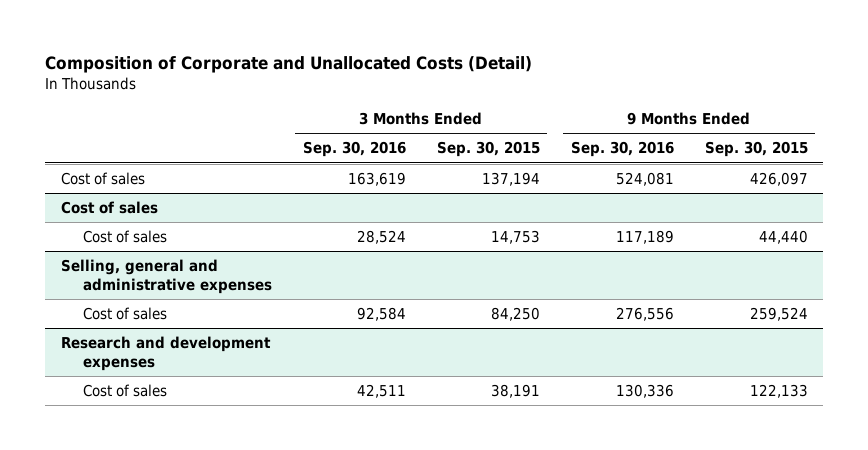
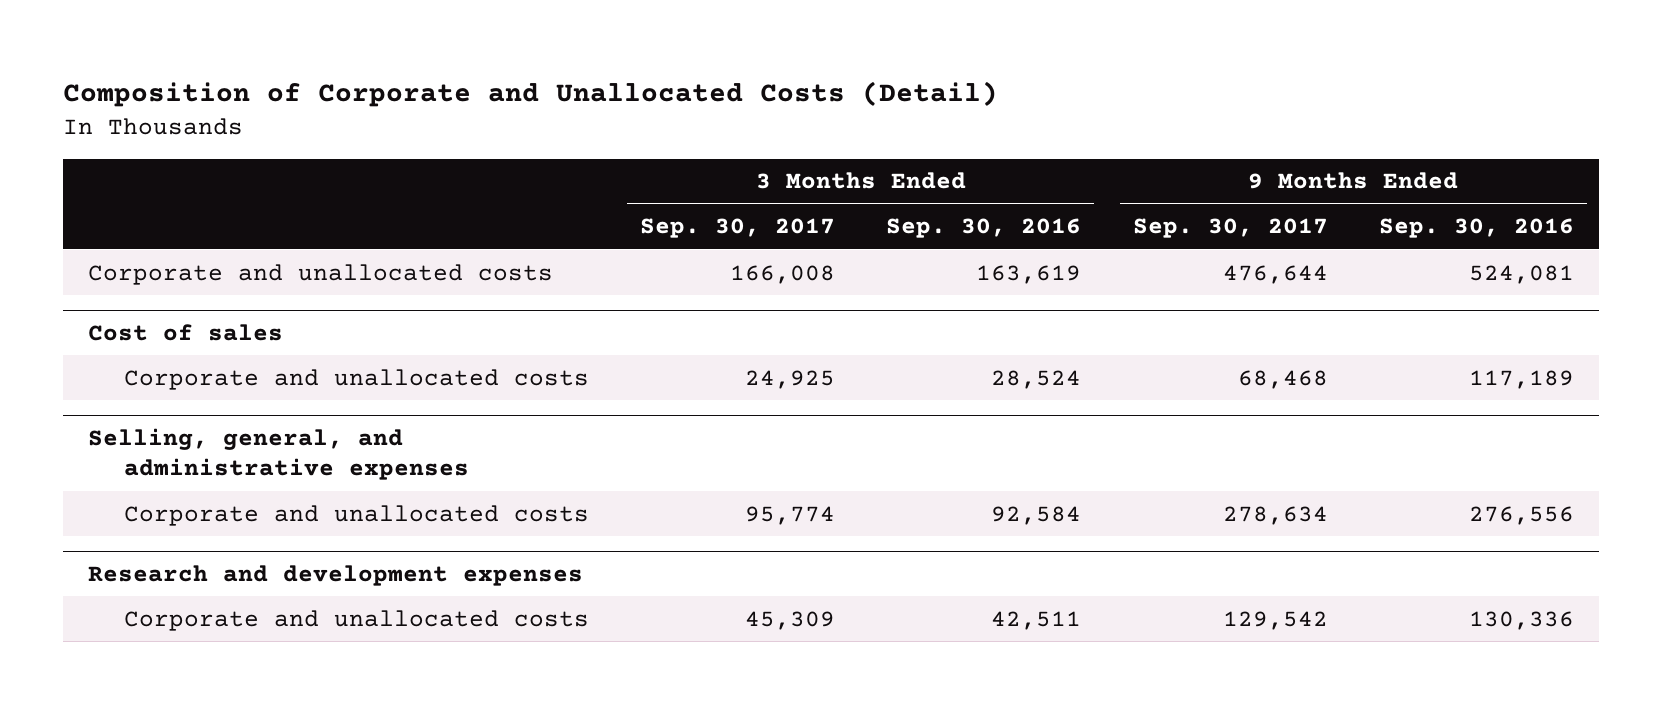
- | 3 Months Ended Sep. 30, 2016 | 3 Months Ended Sep. 30, 2015 | 9 Months Ended Sep. 30, 2016 | 9 Months Ended Sep. 30, 2015
+ | 3 Months Ended Sep. 30, 2017 | 3 Months Ended Sep. 30, 2016 | 9 Months Ended Sep. 30, 2017 | 9 Months Ended Sep. 30, 2016
- Cost of sales | 163,619 | 137,194 | 524,081 | 426,097
+ Corporate and unallocated costs | 166,008 | 163,619 | 476,644 | 524,081
@ Cost of sales
- Cost of sales | 28,524 | 14,753 | 117,189 | 44,440
- Selling, general and administrative expenses
- Cost of sales | 92,584 | 84,250 | 276,556 | 259,524
@ Cost of sales
+ Corporate and unallocated costs | 24,925 | 28,524 | 68,468 | 117,189
+ Selling, general, and administrative expenses
+ Corporate and unallocated costs | 95,774 | 92,584 | 278,634 | 276,556
@ Research and development expenses
- Cost of sales | 42,511 | 38,191 | 130,336 | 122,133
+ Corporate and unallocated costs | 45,309 | 42,511 | 129,542 | 130,336

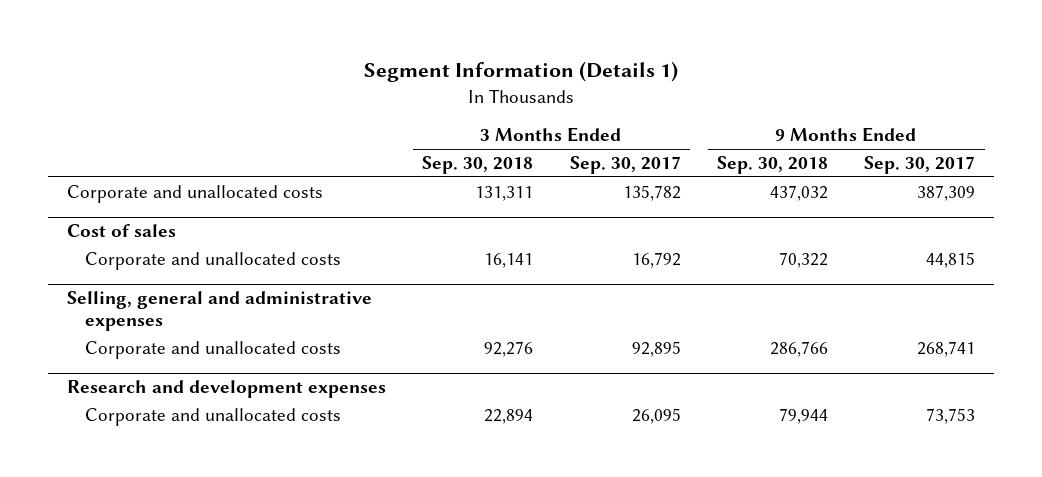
- Composition of Corporate and Unallocated Costs (Detail)
+ Segment Information (Details 1)
- | 3 Months Ended Sep. 30, 2017 | 3 Months Ended Sep. 30, 2016 | 9 Months Ended Sep. 30, 2017 | 9 Months Ended Sep. 30, 2016
+ | 3 Months Ended Sep. 30, 2018 | 3 Months Ended Sep. 30, 2017 | 9 Months Ended Sep. 30, 2018 | 9 Months Ended Sep. 30, 2017
- Corporate and unallocated costs | 166,008 | 163,619 | 476,644 | 524,081
+ Corporate and unallocated costs | 131,311 | 135,782 | 437,032 | 387,309
@ Cost of sales
- Corporate and unallocated costs | 24,925 | 28,524 | 68,468 | 117,189
- Selling, general, and administrative expenses
- Corporate and unallocated costs | 95,774 | 92,584 | 278,634 | 276,556
@ Cost of sales
+ Corporate and unallocated costs | 16,141 | 16,792 | 70,322 | 44,815
+ Selling, general and administrative expenses
+ Corporate and unallocated costs | 92,276 | 92,895 | 286,766 | 268,741
@ Research and development expenses
- Corporate and unallocated costs | 45,309 | 42,511 | 129,542 | 130,336
+ Corporate and unallocated costs | 22,894 | 26,095 | 79,944 | 73,753

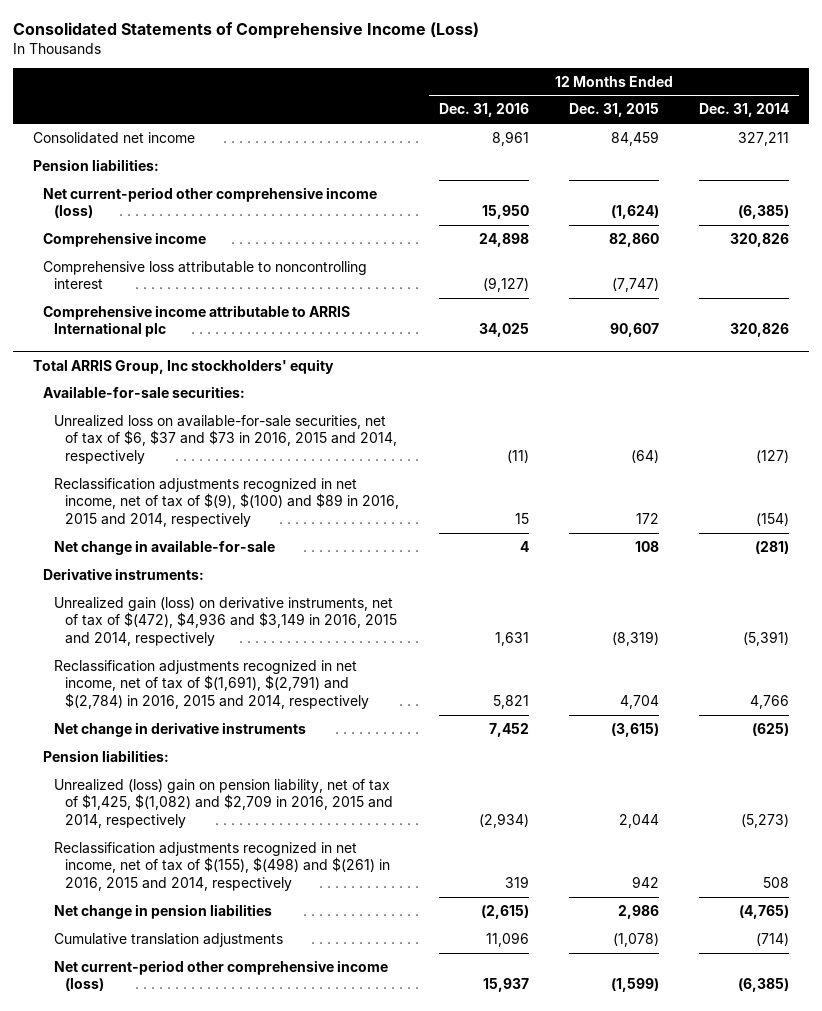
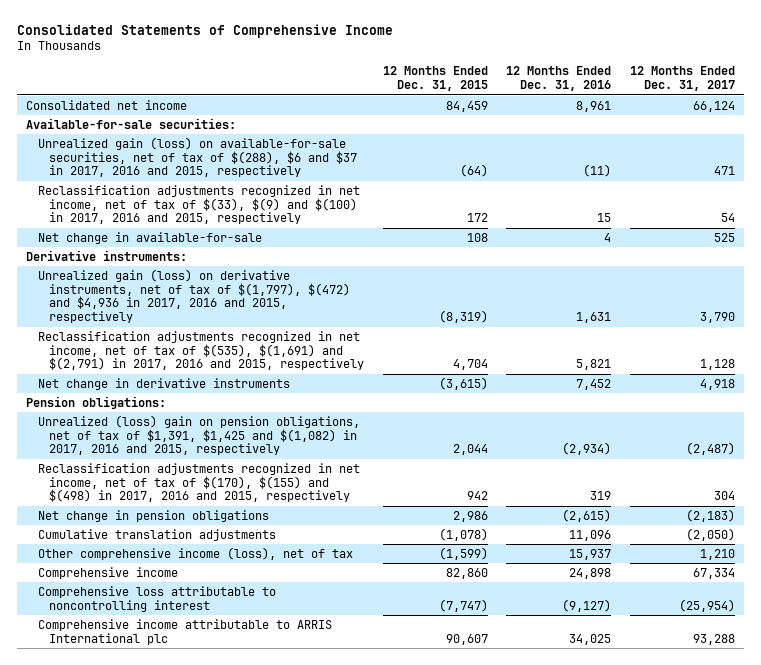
- Consolidated Statements of Comprehensive Income (Loss)
+ Consolidated Statements of Comprehensive Income
- | 12 Months Ended Dec. 31, 2016 | 12 Months Ended Dec. 31, 2015 | 12 Months Ended Dec. 31, 2014
+ | 12 Months Ended Dec. 31, 2015 | 12 Months Ended Dec. 31, 2016 | 12 Months Ended Dec. 31, 2017
- Pension liabilities:
- Net current-period other comprehensive income (loss) | 15,950 | (1,624) | (6,385)
- Total ARRIS Group, Inc stockholders' equity
- Unrealized loss on available-for-sale securities, net of tax of $6, $37 and $73 in 2016, 2015 and 2014, respectively | (11) | (64) | (127)
- Reclassification adjustments recognized in net income, net of tax of $(9), $(100) and $89 in 2016, 2015 and 2014, respectively | 15 | 172 | (154)
+ Unrealized gain (loss) on available-for-sale securities, net of tax of $(288), $6 and $37 in 2017, 2016 and 2015, respectively | (64) | (11) | 471
+ Reclassification adjustments recognized in net income, net of tax of $(33), $(9) and $(100) in 2017, 2016 and 2015, respectively | 172 | 15 | 54
- Unrealized gain (loss) on derivative instruments, net of tax of $(472), $4,936 and $3,149 in 2016, 2015 and 2014, respectively | 1,631 | (8,319) | (5,391)
- Reclassification adjustments recognized in net income, net of tax of $(1,691), $(2,791) and $(2,784) in 2016, 2015 and 2014, respectively | 5,821 | 4,704 | 4,766
+ Unrealized gain (loss) on derivative instruments, net of tax of $(1,797), $(472) and $4,936 in 2017, 2016 and 2015, respectively | (8,319) | 1,631 | 3,790
+ Reclassification adjustments recognized in net income, net of tax of $(535), $(1,691) and $(2,791) in 2017, 2016 and 2015, respectively | 4,704 | 5,821 | 1,128
- Pension liabilities:
- Unrealized (loss) gain on pension liability, net of tax of $1,425, $(1,082) and $2,709 in 2016, 2015 and 2014, respectively | (2,934) | 2,044 | (5,273)
- Reclassification adjustments recognized in net income, net of tax of $(155), $(498) and $(261) in 2016, 2015 and 2014, respectively | 319 | 942 | 508
- Net change in pension liabilities | (2,615) | 2,986 | (4,765)
+ Pension obligations:
+ Unrealized (loss) gain on pension obligations, net of tax of $1,391, $1,425 and $(1,082) in 2017, 2016 and 2015, respectively | 2,044 | (2,934) | (2,487)
+ Reclassification adjustments recognized in net income, net of tax of $(170), $(155) and $(498) in 2017, 2016 and 2015, respectively | 942 | 319 | 304
+ Net change in pension obligations | 2,986 | (2,615) | (2,183)
- Net current-period other comprehensive income (loss) | 15,937 | (1,599) | (6,385)
+ Other comprehensive income (loss), net of tax | (1,599) | 15,937 | 1,210
moved down: Comprehensive income | 82,860 | 24,898 | 67,334
moved down: Comprehensive loss attributable to noncontrolling interest | (7,747) | (9,127) | (25,954)
moved down: Comprehensive income attributable to ARRIS International plc | 90,607 | 34,025 | 93,288

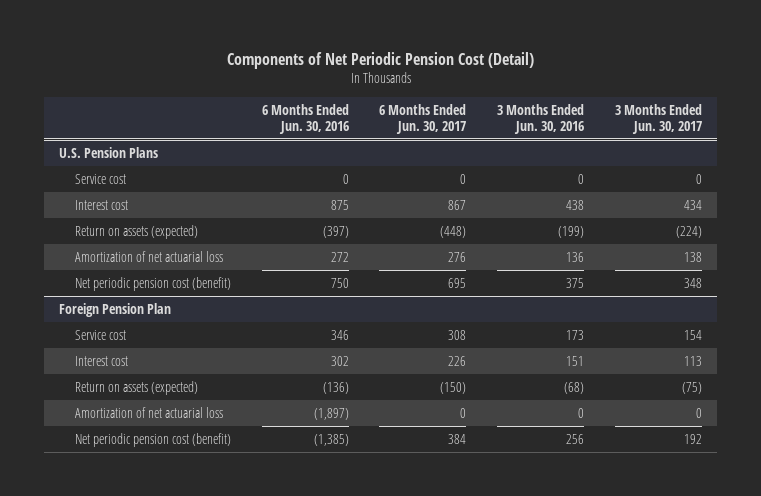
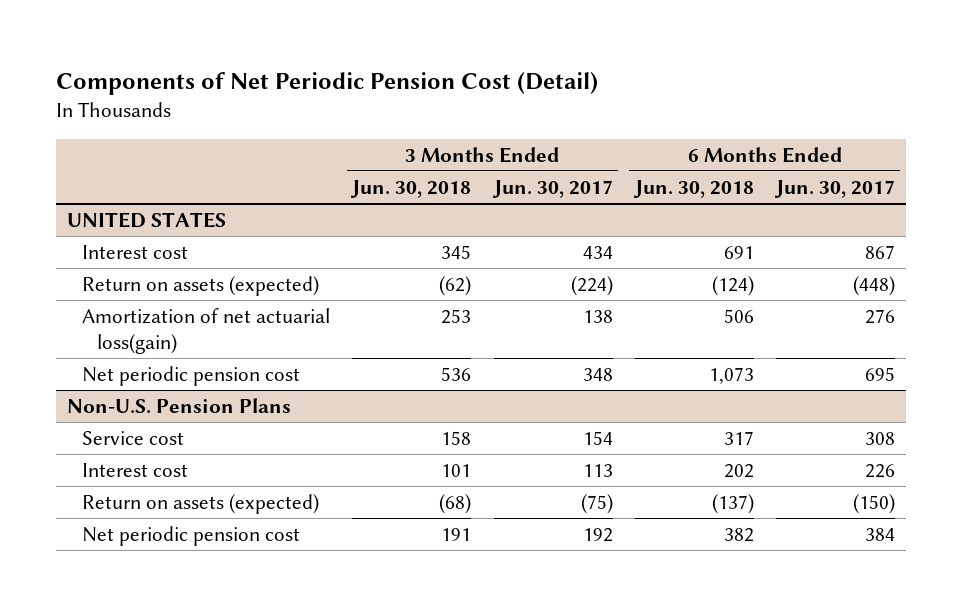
- | 6 Months Ended Jun. 30, 2016 | 6 Months Ended Jun. 30, 2017 | 3 Months Ended Jun. 30, 2016 | 3 Months Ended Jun. 30, 2017
+ | 3 Months Ended Jun. 30, 2018 | 3 Months Ended Jun. 30, 2017 | 6 Months Ended Jun. 30, 2018 | 6 Months Ended Jun. 30, 2017
- U.S. Pension Plans
- Service cost | 0 | 0 | 0 | 0
+ UNITED STATES
- Amortization of net actuarial loss | 272 | 276 | 136 | 138
- Net periodic pension cost (benefit) | 750 | 695 | 375 | 348
- Foreign Pension Plan
+ Amortization of net actuarial loss(gain) | 253 | 138 | 506 | 276
+ Net periodic pension cost | 536 | 348 | 1,073 | 695
+ Non-U.S. Pension Plans
- Amortization of net actuarial loss | (1,897) | 0 | 0 | 0
- Net periodic pension cost (benefit) | (1,385) | 384 | 256 | 192
+ Net periodic pension cost | 191 | 192 | 382 | 384

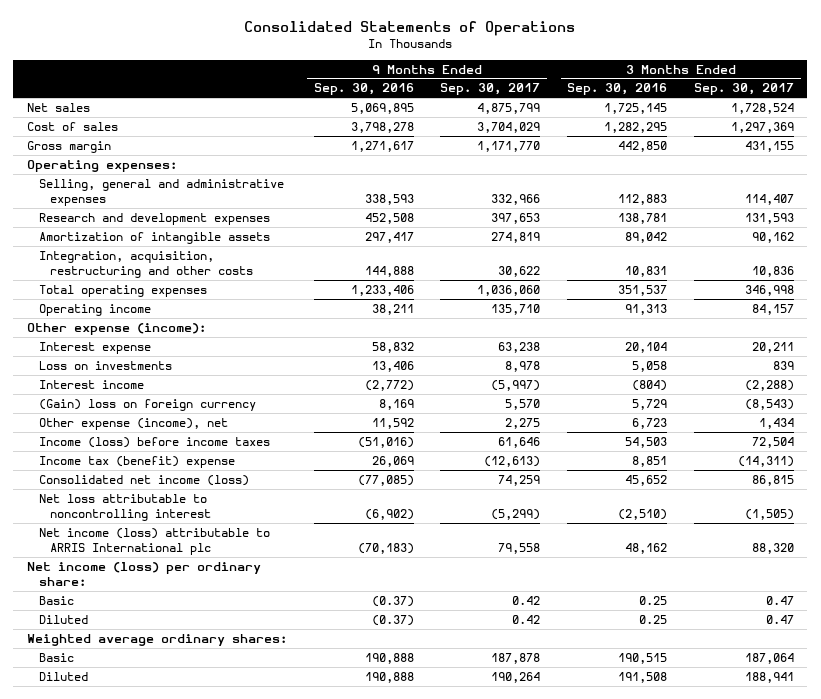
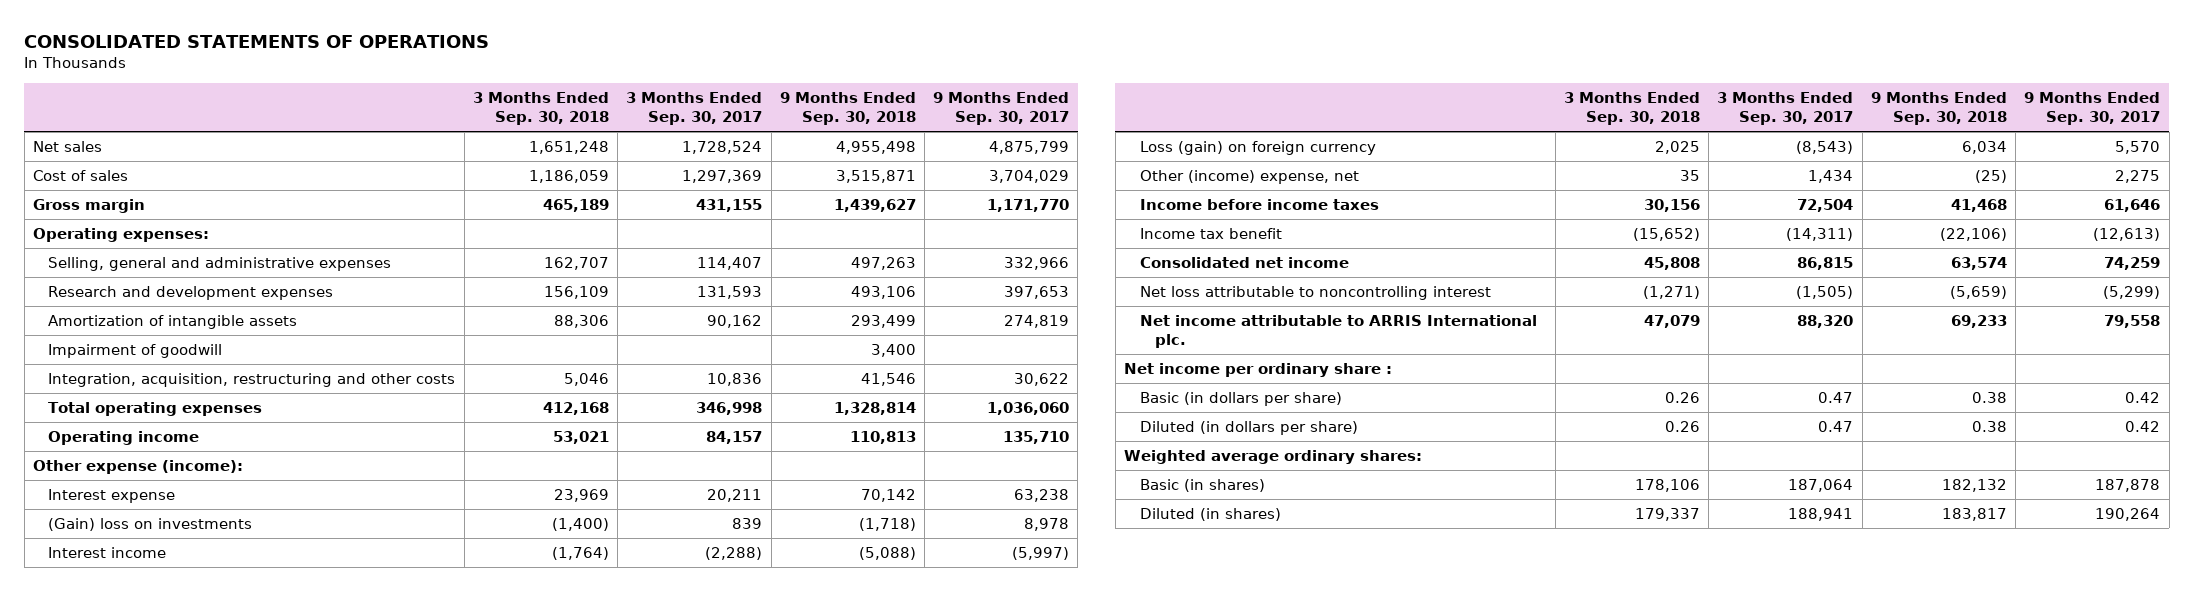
- Consolidated Statements of Operations
+ CONSOLIDATED STATEMENTS OF OPERATIONS
- | 9 Months Ended Sep. 30, 2016 | 9 Months Ended Sep. 30, 2017 | 3 Months Ended Sep. 30, 2016 | 3 Months Ended Sep. 30, 2017
+ | 3 Months Ended Sep. 30, 2018 | 3 Months Ended Sep. 30, 2017 | 9 Months Ended Sep. 30, 2018 | 9 Months Ended Sep. 30, 2017
+ Impairment of goodwill | | | 3,400 |
- Loss on investments | 13,406 | 8,978 | 5,058 | 839
+ (Gain) loss on investments | (1,400) | 839 | (1,718) | 8,978
- (Gain) loss on foreign currency | 8,169 | 5,570 | 5,729 | (8,543)
- Other expense (income), net | 11,592 | 2,275 | 6,723 | 1,434
- Income (loss) before income taxes | (51,016) | 61,646 | 54,503 | 72,504
- Income tax (benefit) expense | 26,069 | (12,613) | 8,851 | (14,311)
- Consolidated net income (loss) | (77,085) | 74,259 | 45,652 | 86,815
+ Loss (gain) on foreign currency | 2,025 | (8,543) | 6,034 | 5,570
+ Other (income) expense, net | 35 | 1,434 | (25) | 2,275
+ Income before income taxes | 30,156 | 72,504 | 41,468 | 61,646
+ Income tax benefit | (15,652) | (14,311) | (22,106) | (12,613)
+ Consolidated net income | 45,808 | 86,815 | 63,574 | 74,259
- Net income (loss) attributable to ARRIS International plc | (70,183) | 79,558 | 48,162 | 88,320
- Net income (loss) per ordinary share:
- Basic | (0.37) | 0.42 | 0.25 | 0.47
- Diluted | (0.37) | 0.42 | 0.25 | 0.47
+ Net income attributable to ARRIS International plc. | 47,079 | 88,320 | 69,233 | 79,558
+ Net income per ordinary share :
+ Basic (in dollars per share) | 0.26 | 0.47 | 0.38 | 0.42
+ Diluted (in dollars per share) | 0.26 | 0.47 | 0.38 | 0.42
- Basic | 190,888 | 187,878 | 190,515 | 187,064
- Diluted | 190,888 | 190,264 | 191,508 | 188,941
+ Basic (in shares) | 178,106 | 187,064 | 182,132 | 187,878
+ Diluted (in shares) | 179,337 | 188,941 | 183,817 | 190,264

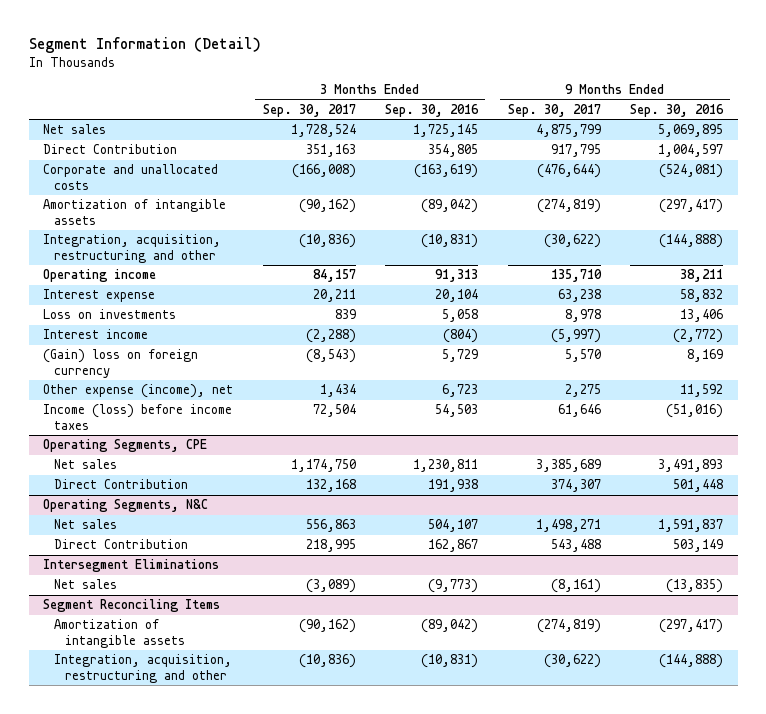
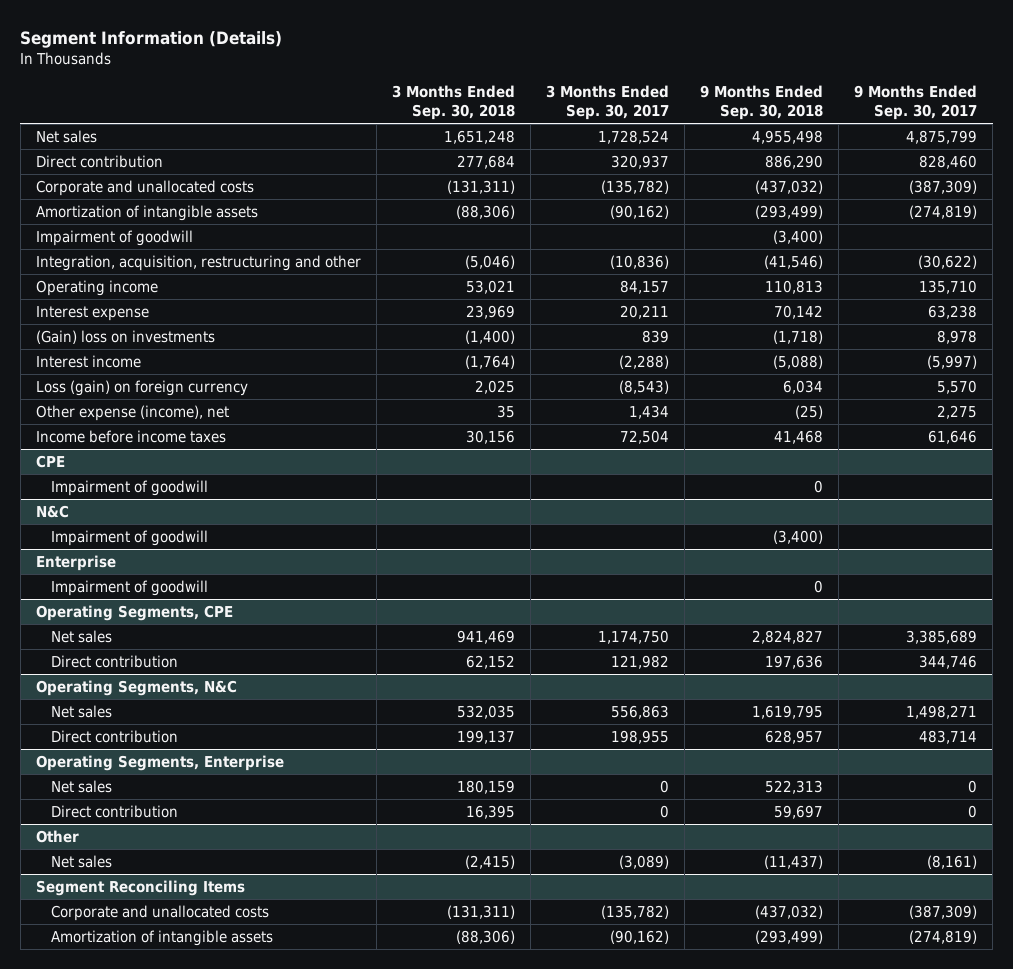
- Segment Information (Detail)
+ Segment Information (Details)
- | 3 Months Ended Sep. 30, 2017 | 3 Months Ended Sep. 30, 2016 | 9 Months Ended Sep. 30, 2017 | 9 Months Ended Sep. 30, 2016
+ | 3 Months Ended Sep. 30, 2018 | 3 Months Ended Sep. 30, 2017 | 9 Months Ended Sep. 30, 2018 | 9 Months Ended Sep. 30, 2017
- Direct Contribution | 351,163 | 354,805 | 917,795 | 1,004,597
- Corporate and unallocated costs | (166,008) | (163,619) | (476,644) | (524,081)
+ Direct contribution | 277,684 | 320,937 | 886,290 | 828,460
+ Corporate and unallocated costs | (131,311) | (135,782) | (437,032) | (387,309)
+ Impairment of goodwill | | | (3,400) |
- Loss on investments | 839 | 5,058 | 8,978 | 13,406
+ (Gain) loss on investments | (1,400) | 839 | (1,718) | 8,978
- (Gain) loss on foreign currency | (8,543) | 5,729 | 5,570 | 8,169
+ Loss (gain) on foreign currency | 2,025 | (8,543) | 6,034 | 5,570
- Income (loss) before income taxes | 72,504 | 54,503 | 61,646 | (51,016)
+ Income before income taxes | 30,156 | 72,504 | 41,468 | 61,646
+ CPE
+ Impairment of goodwill | | | 0 |
+ N&C
+ Impairment of goodwill | | | (3,400) |
+ Enterprise
+ Impairment of goodwill | | | 0 |
@ Operating Segments, CPE
- Direct Contribution | 132,168 | 191,938 | 374,307 | 501,448
+ Direct contribution | 62,152 | 121,982 | 197,636 | 344,746
@ Operating Segments, N&C
- Direct Contribution | 218,995 | 162,867 | 543,488 | 503,149
- Intersegment Eliminations
@ Operating Segments, N&C
+ Direct contribution | 199,137 | 198,955 | 628,957 | 483,714
+ Operating Segments, Enterprise
+ Net sales | 180,159 | 0 | 522,313 | 0
+ Direct contribution | 16,395 | 0 | 59,697 | 0
+ Other
@ Segment Reconciling Items
+ Corporate and unallocated costs | (131,311) | (135,782) | (437,032) | (387,309)
- Integration, acquisition, restructuring and other | (10,836) | (10,831) | (30,622) | (144,888)

